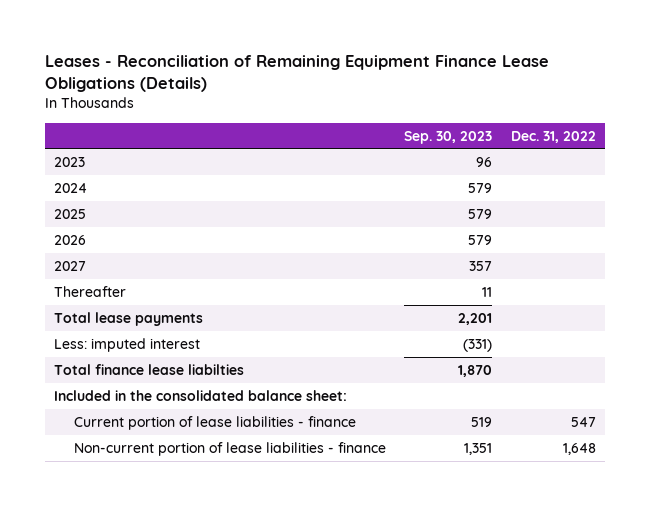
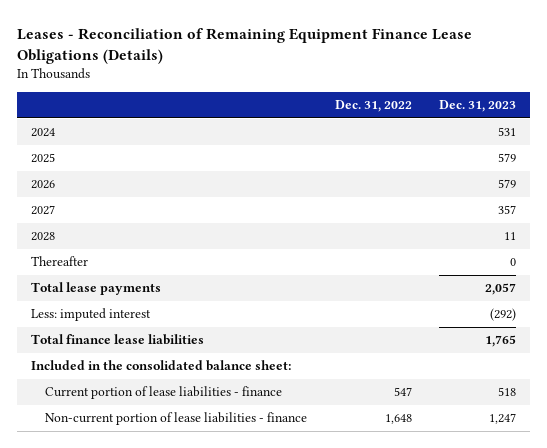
- | Sep. 30, 2023 | Dec. 31, 2022
+ | Dec. 31, 2022 | Dec. 31, 2023
- 2023 | 96 |
+ 2028 | | 11
- Total finance lease liabilties | 1,870 |
+ Total finance lease liabilities | | 1,765

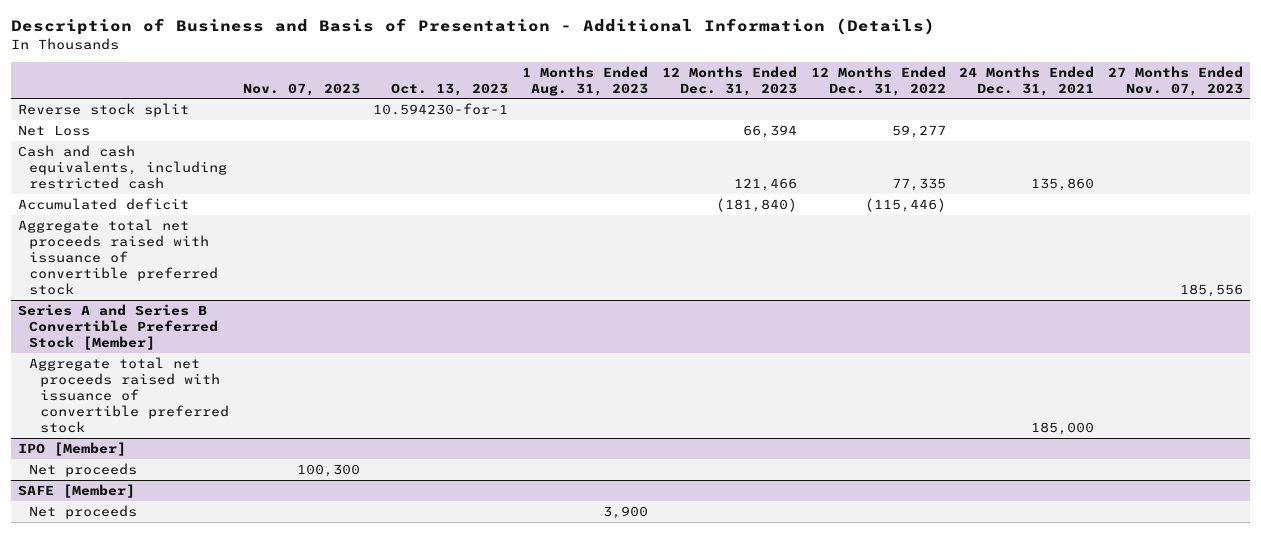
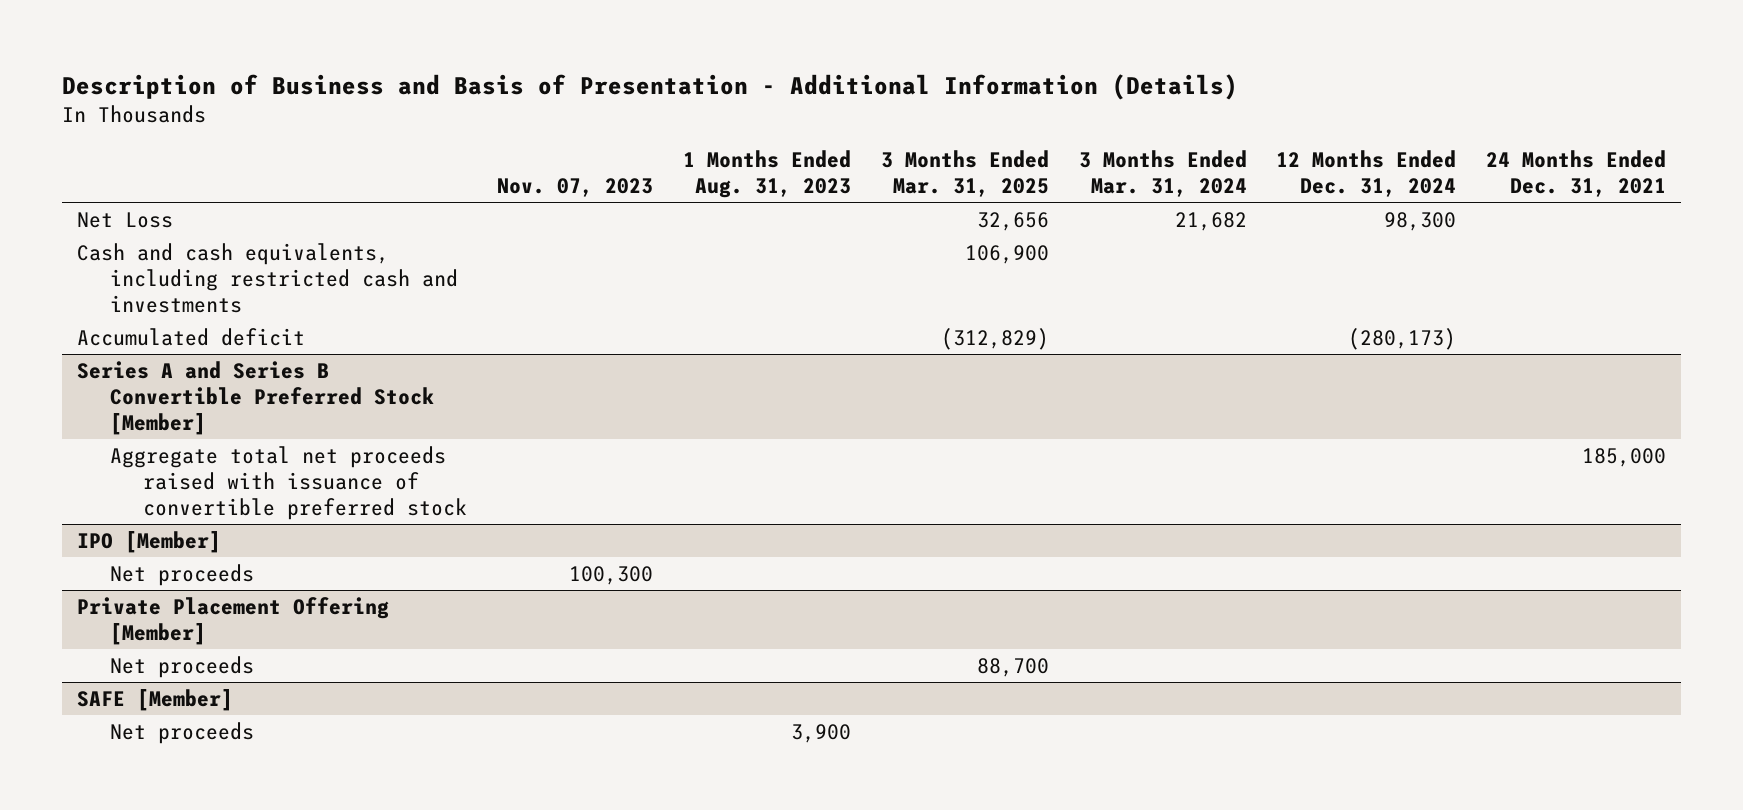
- | Nov. 07, 2023 | Oct. 13, 2023 | 1 Months Ended Aug. 31, 2023 | 12 Months Ended Dec. 31, 2023 | 12 Months Ended Dec. 31, 2022 | 24 Months Ended Dec. 31, 2021 | 27 Months Ended Nov. 07, 2023
+ | Nov. 07, 2023 | 1 Months Ended Aug. 31, 2023 | 3 Months Ended Mar. 31, 2025 | 3 Months Ended Mar. 31, 2024 | 12 Months Ended Dec. 31, 2024 | 24 Months Ended Dec. 31, 2021
- Reverse stock split | | 10.594230-for-1 | | | | |
- Cash and cash equivalents, including restricted cash | | | | 121,466 | 77,335 | 135,860 |
+ Cash and cash equivalents, including restricted cash and investments | | | 106,900 | | |
- Aggregate total net proceeds raised with issuance of convertible preferred stock | | | | | | | 185,556
+ Private Placement Offering [Member]
+ Net proceeds | | | 88,700 | | |

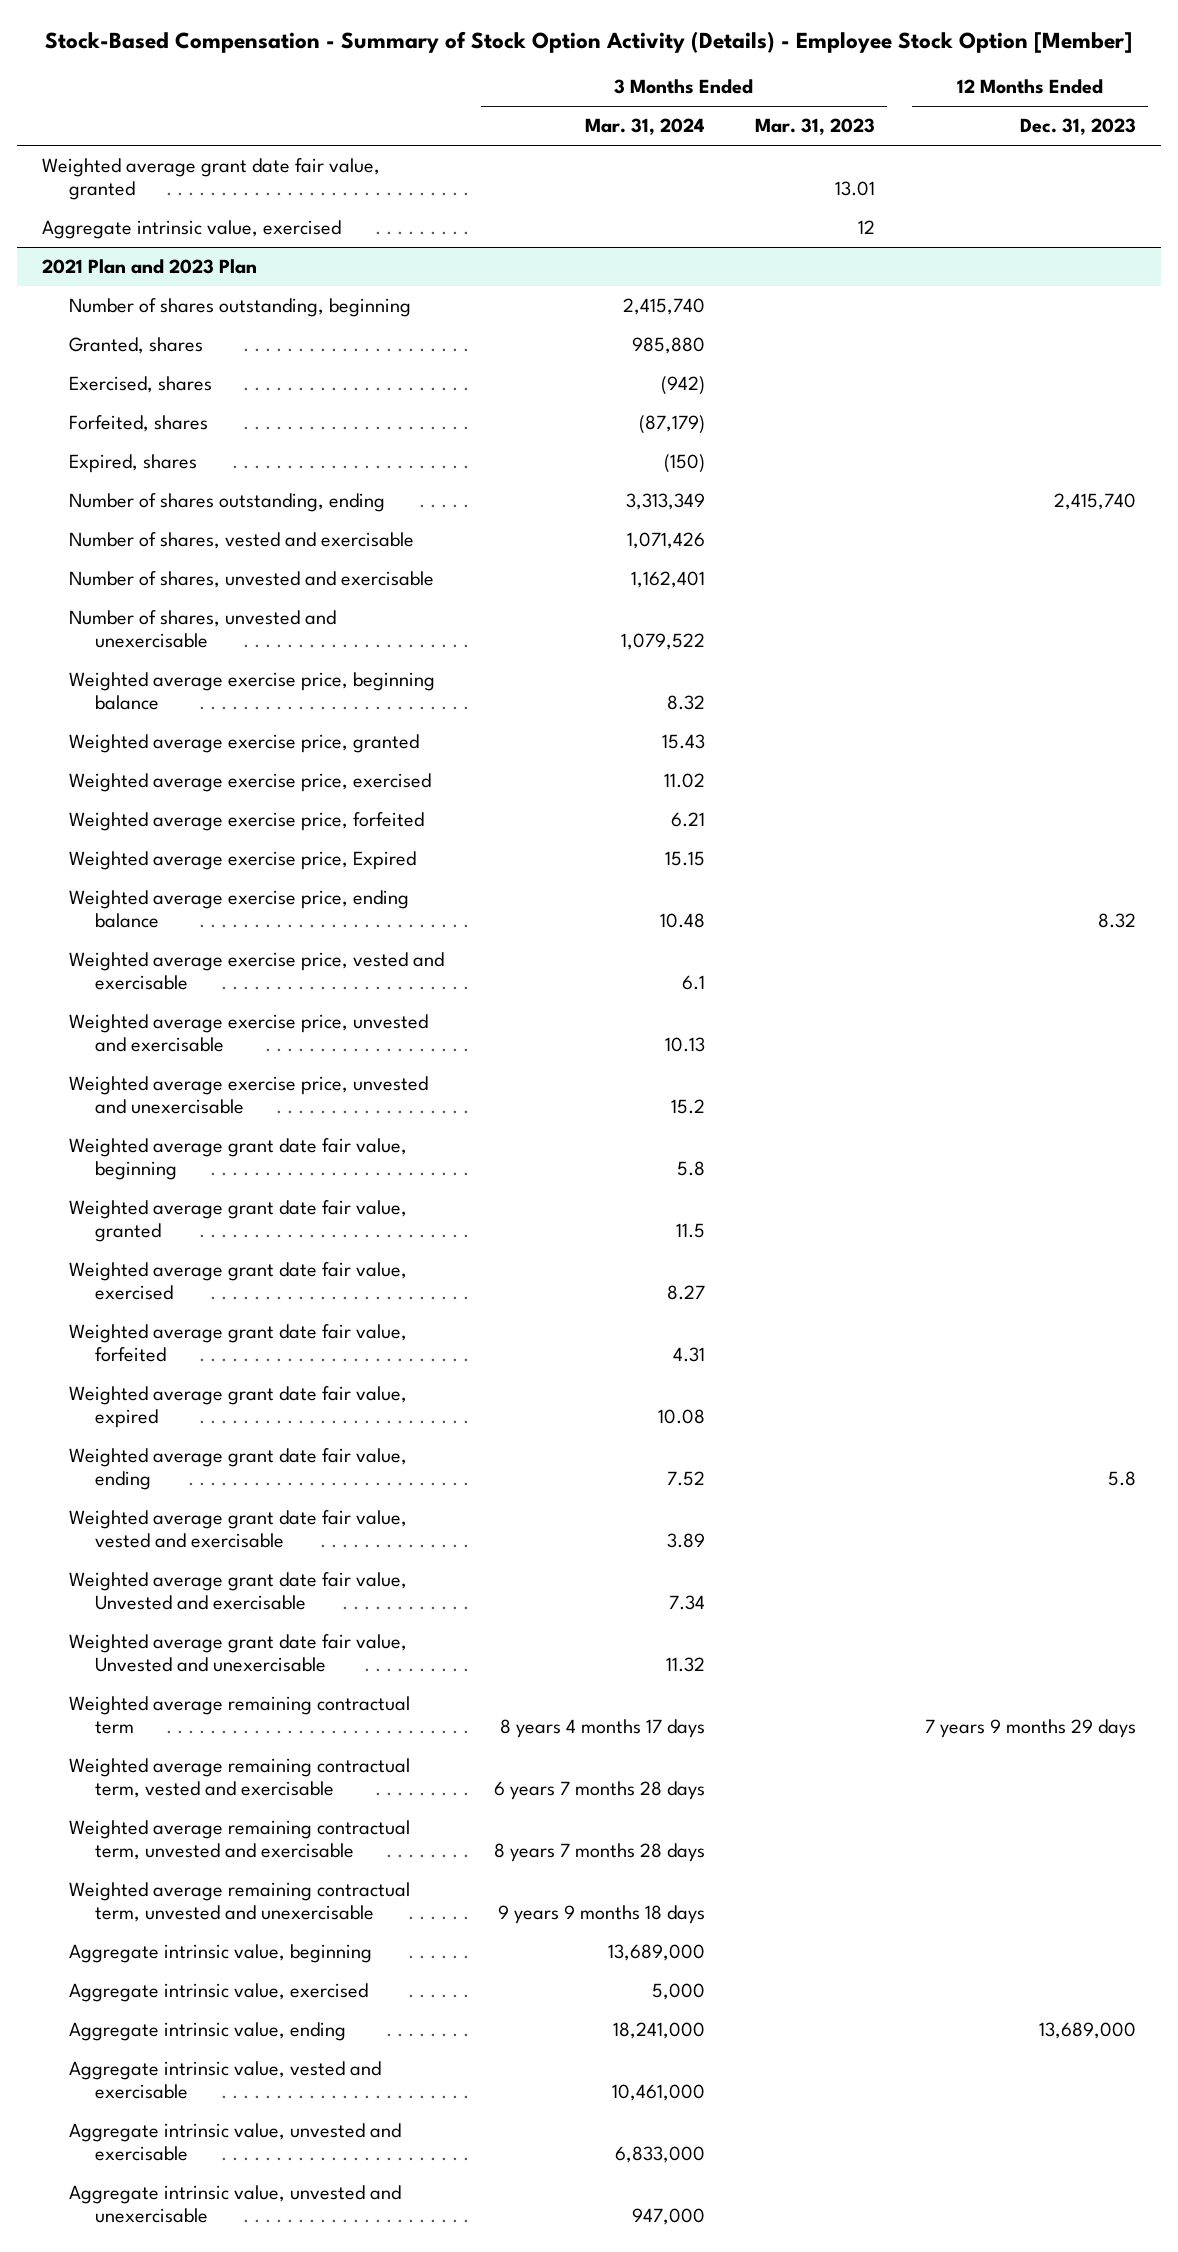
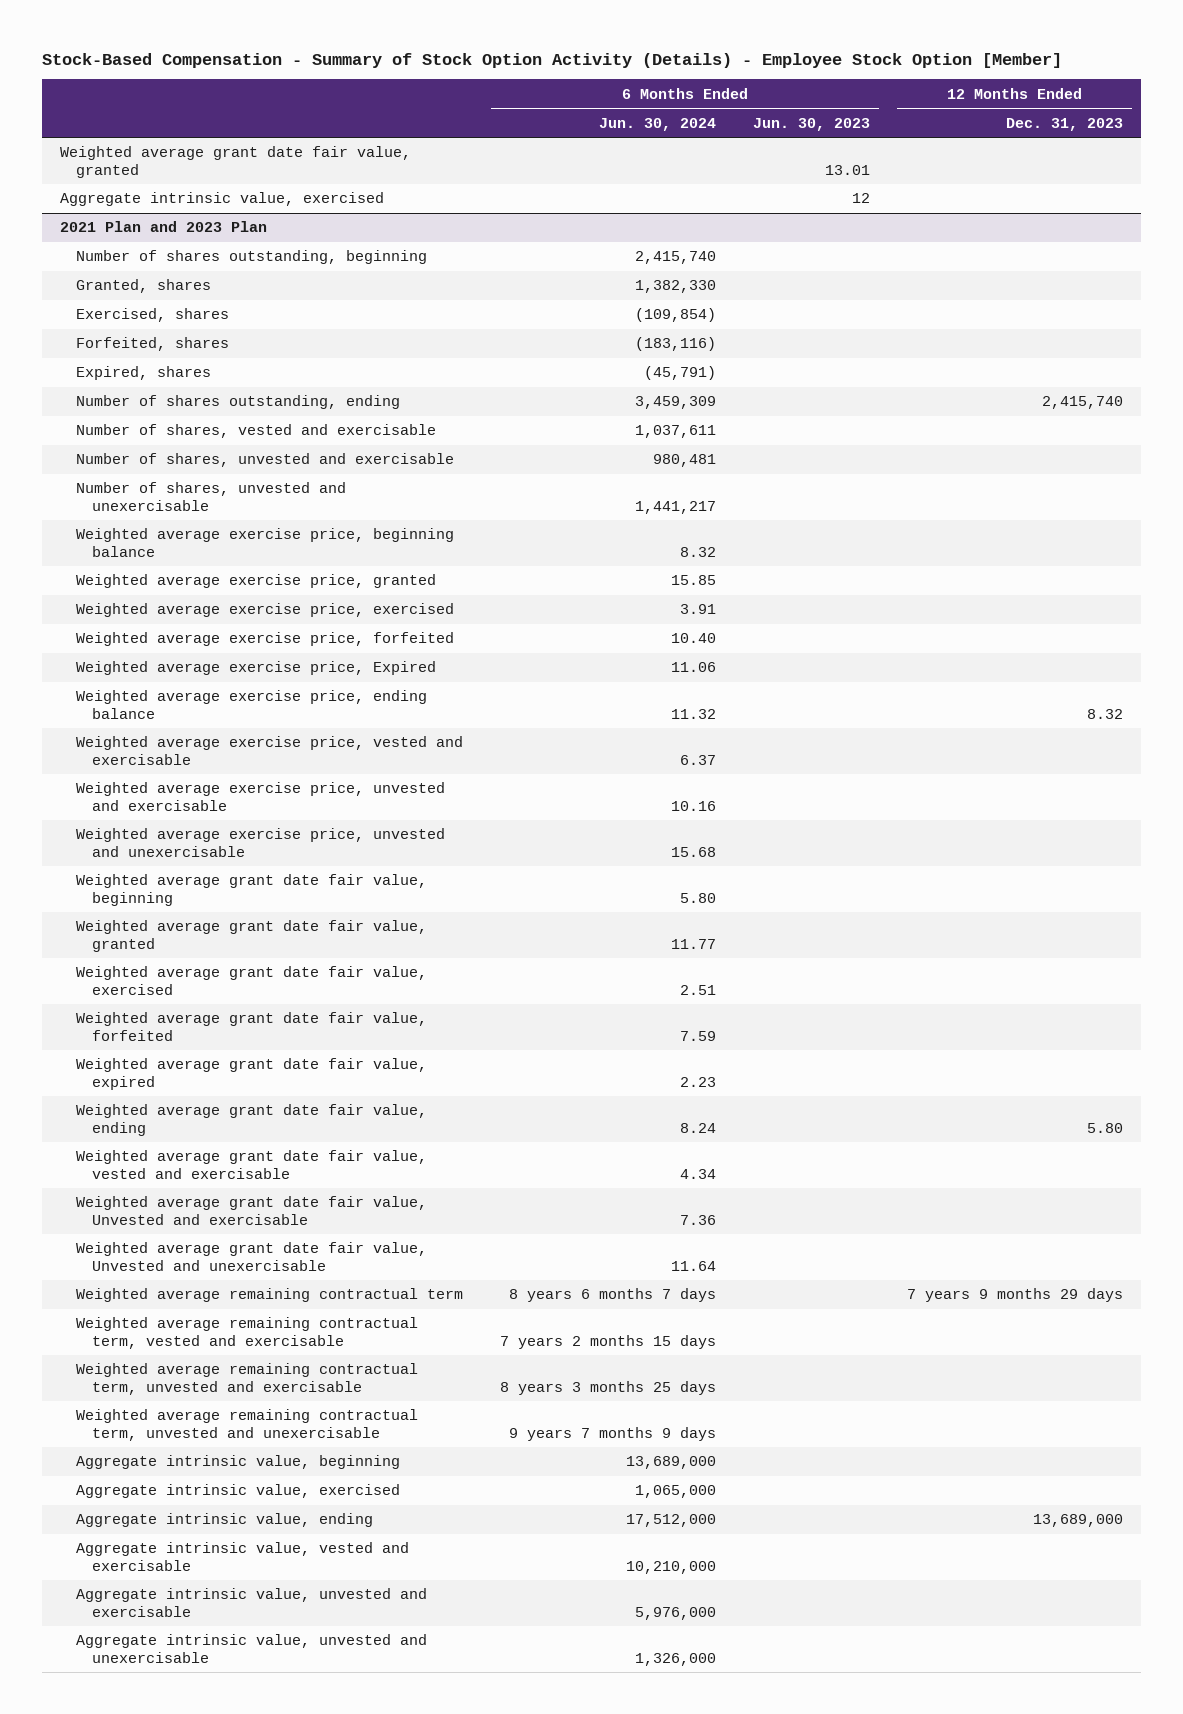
- | 3 Months Ended Mar. 31, 2024 | 3 Months Ended Mar. 31, 2023 | 12 Months Ended Dec. 31, 2023
+ | 6 Months Ended Jun. 30, 2024 | 6 Months Ended Jun. 30, 2023 | 12 Months Ended Dec. 31, 2023
@ 2021 Plan and 2023 Plan
- Weighted average grant date fair value, ending | 7.52 | | 5.8
+ Weighted average grant date fair value, ending | 8.24 | | 5.80

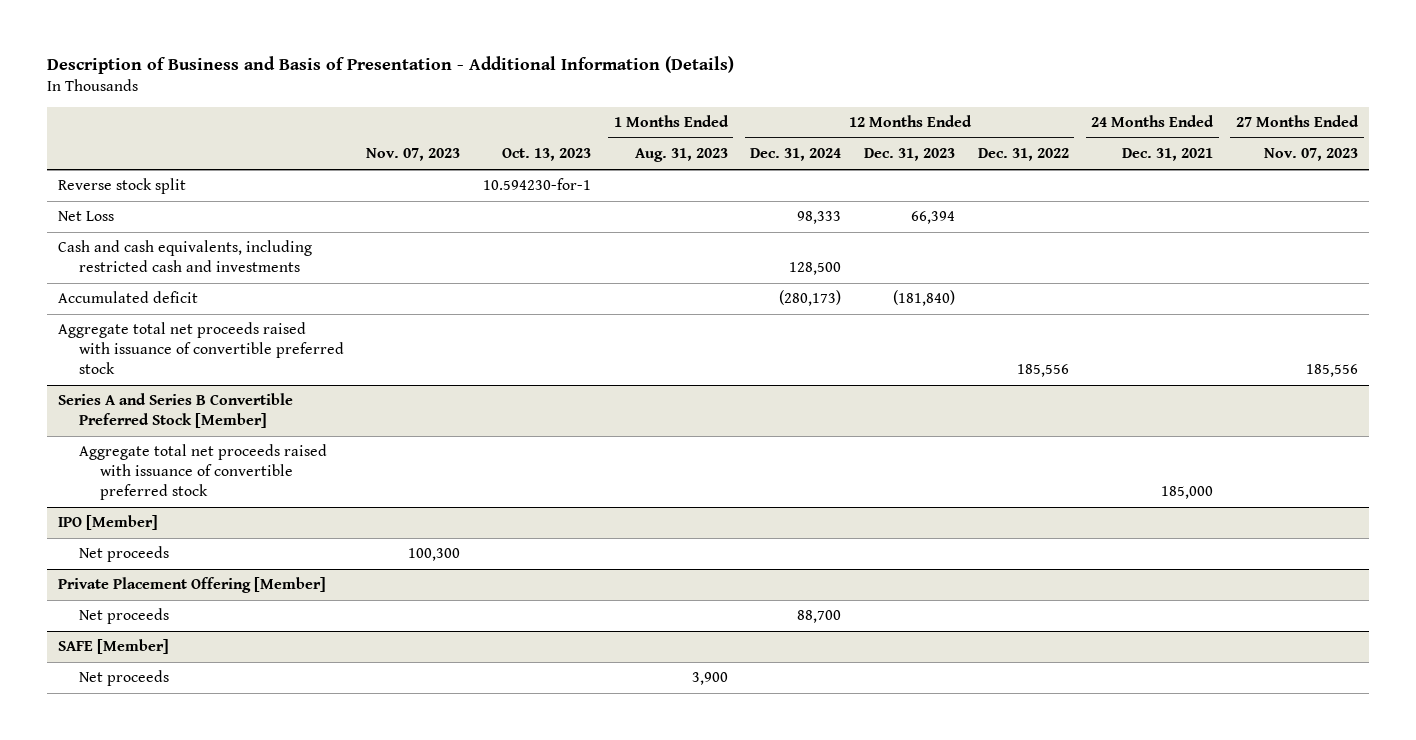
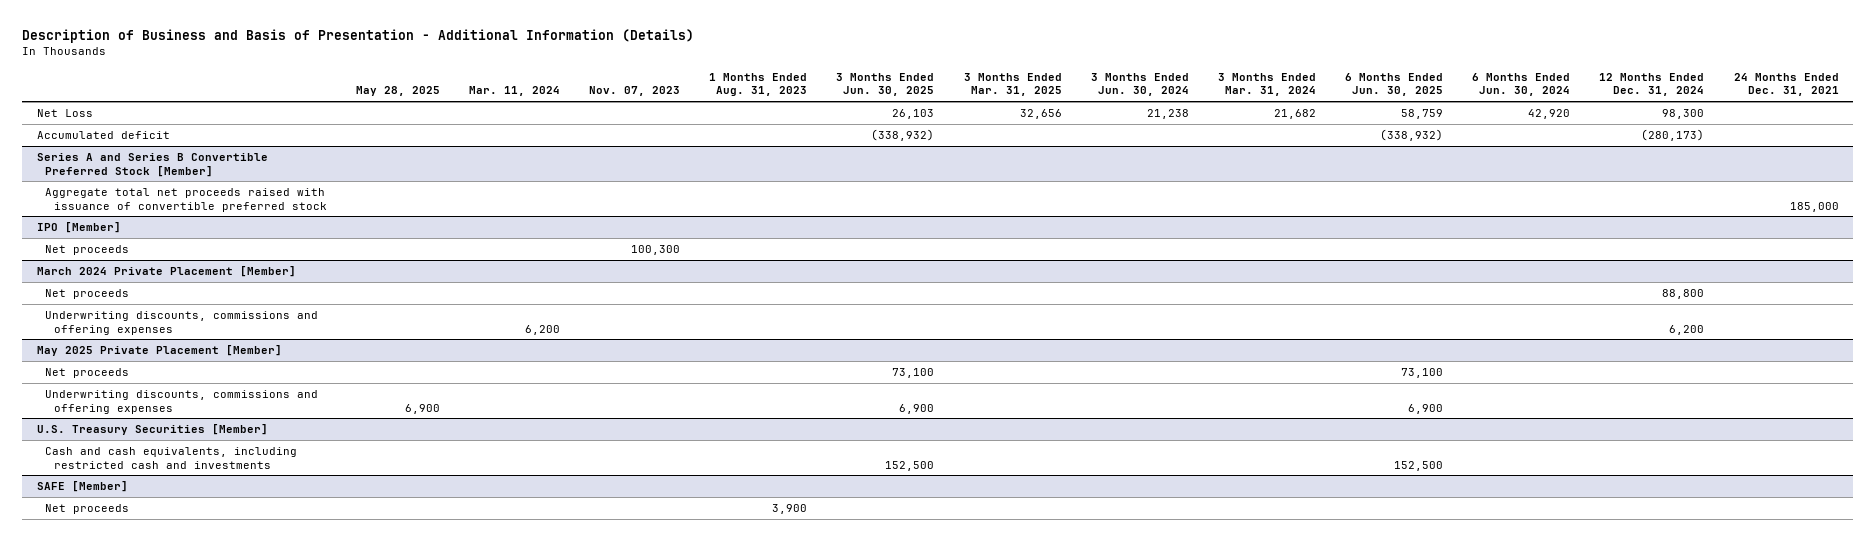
- | Nov. 07, 2023 | Oct. 13, 2023 | 1 Months Ended Aug. 31, 2023 | 12 Months Ended Dec. 31, 2024 | 12 Months Ended Dec. 31, 2023 | 12 Months Ended Dec. 31, 2022 | 24 Months Ended Dec. 31, 2021 | 27 Months Ended Nov. 07, 2023
+ | May 28, 2025 | Mar. 11, 2024 | Nov. 07, 2023 | 1 Months Ended Aug. 31, 2023 | 3 Months Ended Jun. 30, 2025 | 3 Months Ended Mar. 31, 2025 | 3 Months Ended Jun. 30, 2024 | 3 Months Ended Mar. 31, 2024 | 6 Months Ended Jun. 30, 2025 | 6 Months Ended Jun. 30, 2024 | 12 Months Ended Dec. 31, 2024 | 24 Months Ended Dec. 31, 2021
- Reverse stock split | | 10.594230-for-1 | | | | | |
- Net Loss | | | | 98,333 | 66,394 | | |
- Cash and cash equivalents, including restricted cash and investments | | | | 128,500 | | | |
+ Net Loss | | | | | 26,103 | 32,656 | 21,238 | 21,682 | 58,759 | 42,920 | 98,300 |
- Aggregate total net proceeds raised with issuance of convertible preferred stock | | | | | | 185,556 | | 185,556
- Private Placement Offering [Member]
- Net proceeds | | | | 88,700 | | | |
+ March 2024 Private Placement [Member]
+ Net proceeds | | | | | | | | | | | 88,800 |
+ Underwriting discounts, commissions and offering expenses | | 6,200 | | | | | | | | | 6,200 |
+ May 2025 Private Placement [Member]
+ Net proceeds | | | | | 73,100 | | | | 73,100 | | |
+ Underwriting discounts, commissions and offering expenses | 6,900 | | | | 6,900 | | | | 6,900 | | |
+ U.S. Treasury Securities [Member]
+ Cash and cash equivalents, including restricted cash and investments | | | | | 152,500 | | | | 152,500 | | |

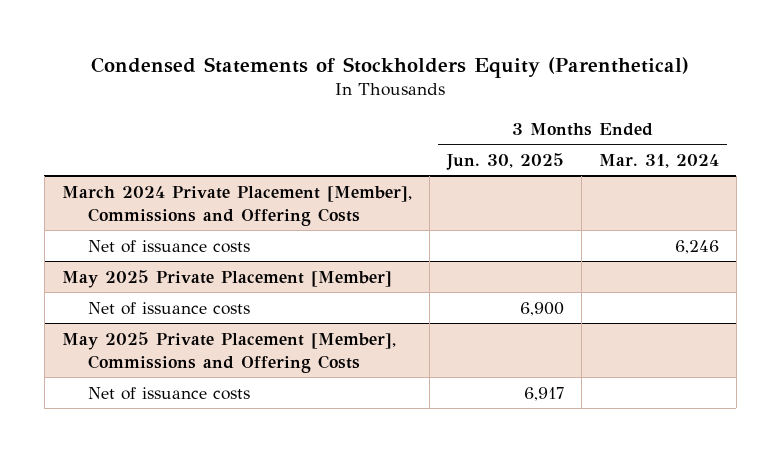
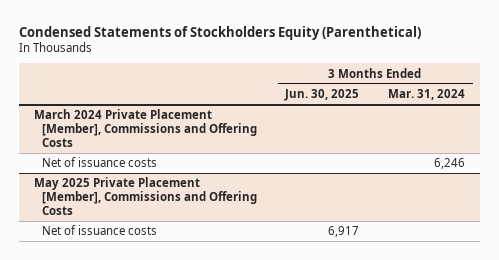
- May 2025 Private Placement [Member]
- Net of issuance costs | 6,900 |

